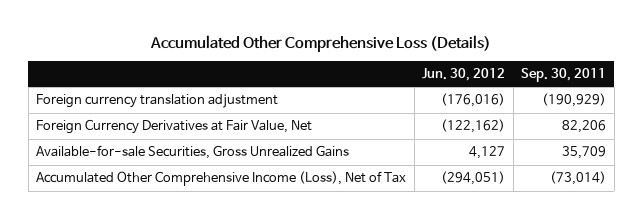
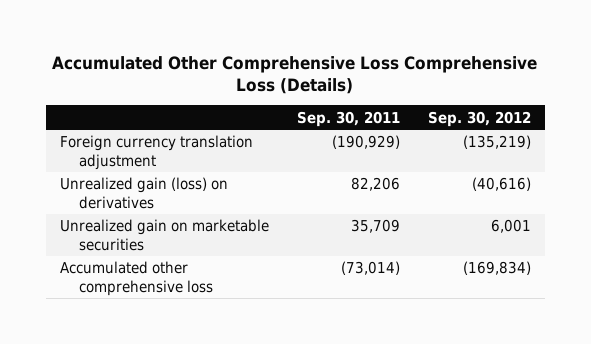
- Accumulated Other Comprehensive Loss (Details)
+ Accumulated Other Comprehensive Loss Comprehensive Loss (Details)
- | Jun. 30, 2012 | Sep. 30, 2011
+ | Sep. 30, 2011 | Sep. 30, 2012
- Foreign Currency Derivatives at Fair Value, Net | (122,162) | 82,206
- Available-for-sale Securities, Gross Unrealized Gains | 4,127 | 35,709
- Accumulated Other Comprehensive Income (Loss), Net of Tax | (294,051) | (73,014)
+ Unrealized gain (loss) on derivatives | 82,206 | (40,616)
+ Unrealized gain on marketable securities | 35,709 | 6,001
+ Accumulated other comprehensive loss | (73,014) | (169,834)

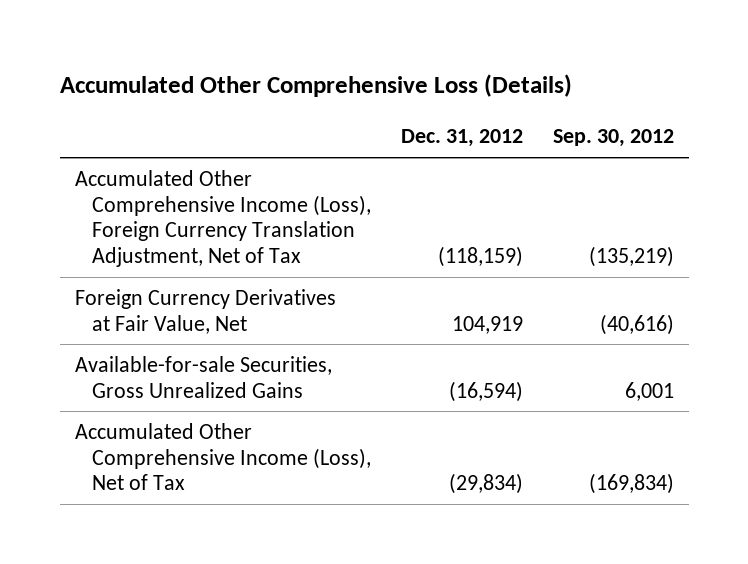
- Accumulated Other Comprehensive Loss Comprehensive Loss (Details)
+ Accumulated Other Comprehensive Loss (Details)
- | Sep. 30, 2011 | Sep. 30, 2012
+ | Dec. 31, 2012 | Sep. 30, 2012
- Foreign currency translation adjustment | (190,929) | (135,219)
- Unrealized gain (loss) on derivatives | 82,206 | (40,616)
- Unrealized gain on marketable securities | 35,709 | 6,001
- Accumulated other comprehensive loss | (73,014) | (169,834)
+ Accumulated Other Comprehensive Income (Loss), Foreign Currency Translation Adjustment, Net of Tax | (118,159) | (135,219)
+ Foreign Currency Derivatives at Fair Value, Net | 104,919 | (40,616)
+ Available-for-sale Securities, Gross Unrealized Gains | (16,594) | 6,001
+ Accumulated Other Comprehensive Income (Loss), Net of Tax | (29,834) | (169,834)

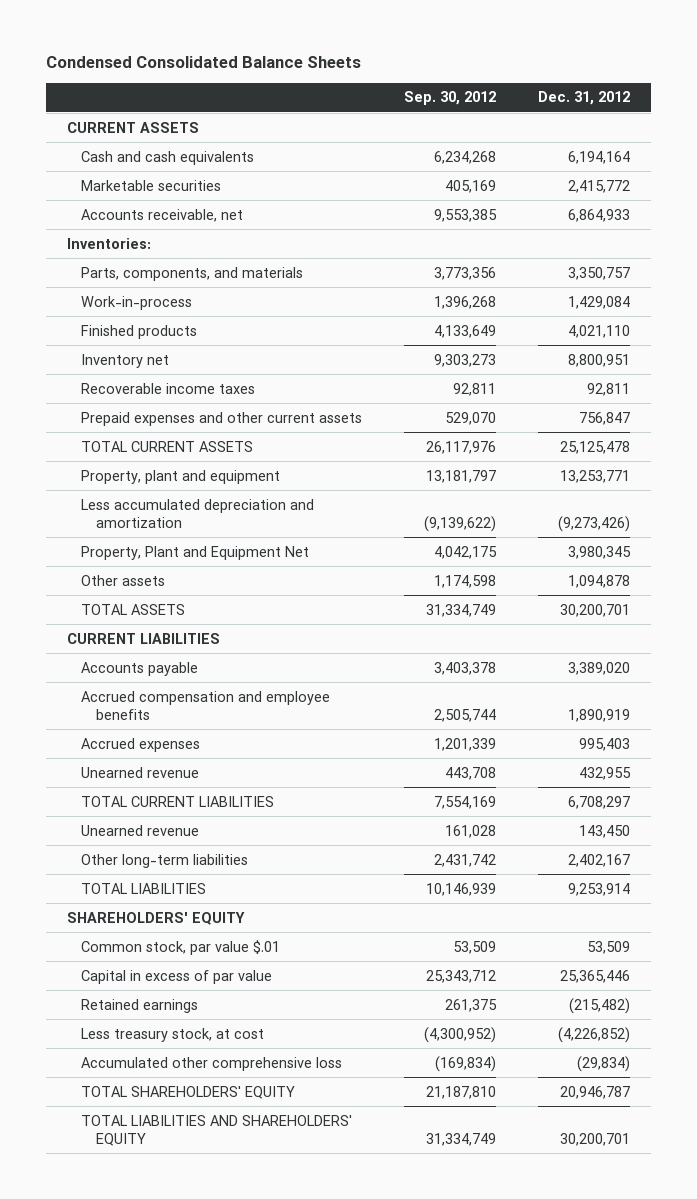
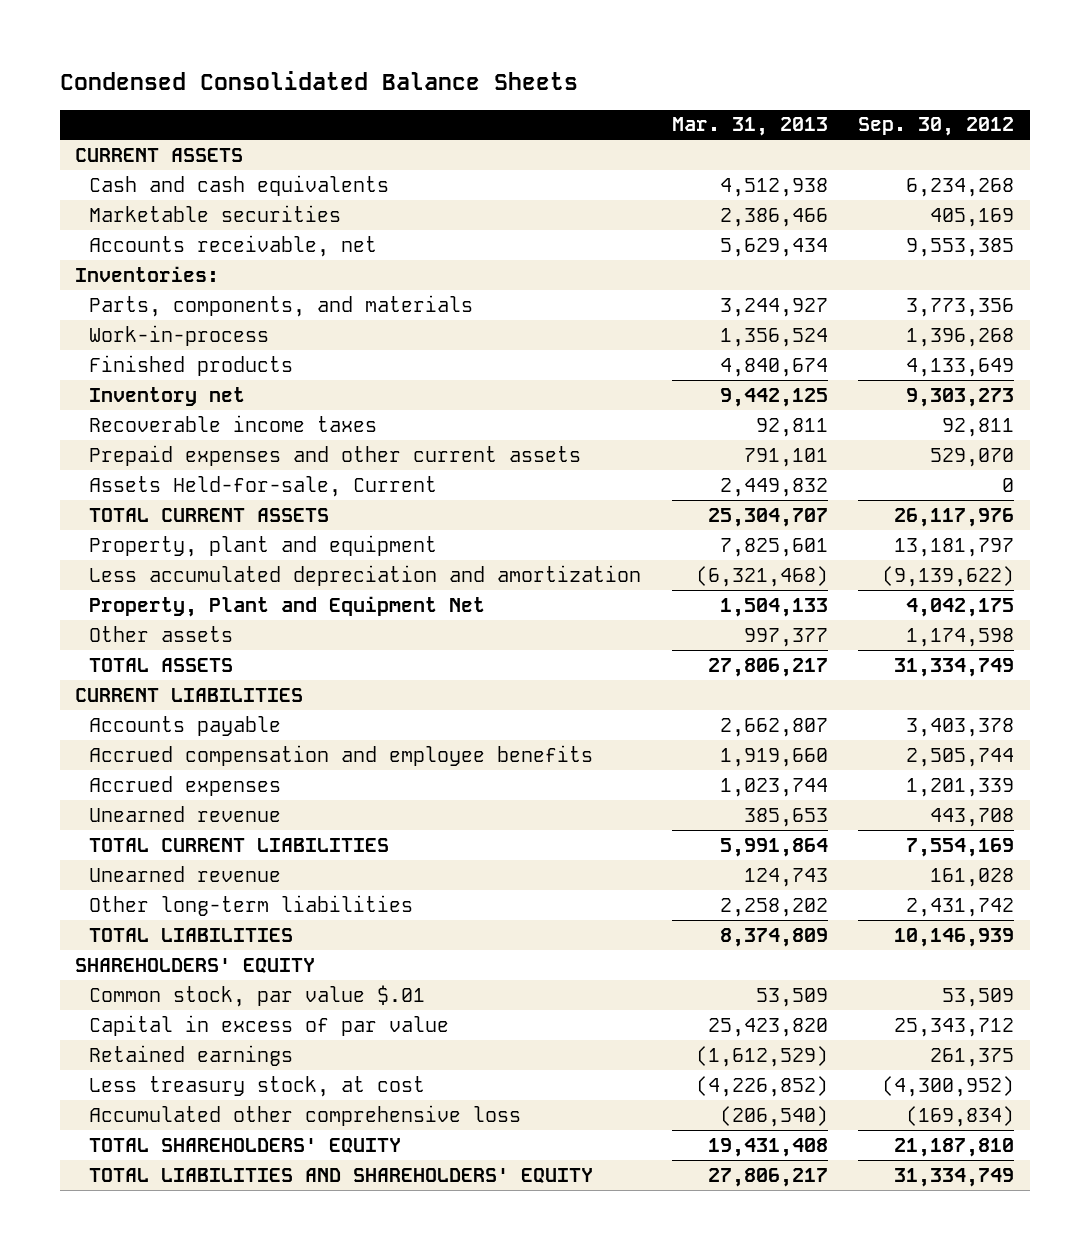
- | Sep. 30, 2012 | Dec. 31, 2012
+ | Mar. 31, 2013 | Sep. 30, 2012
+ Assets Held-for-sale, Current | 2,449,832 | 0

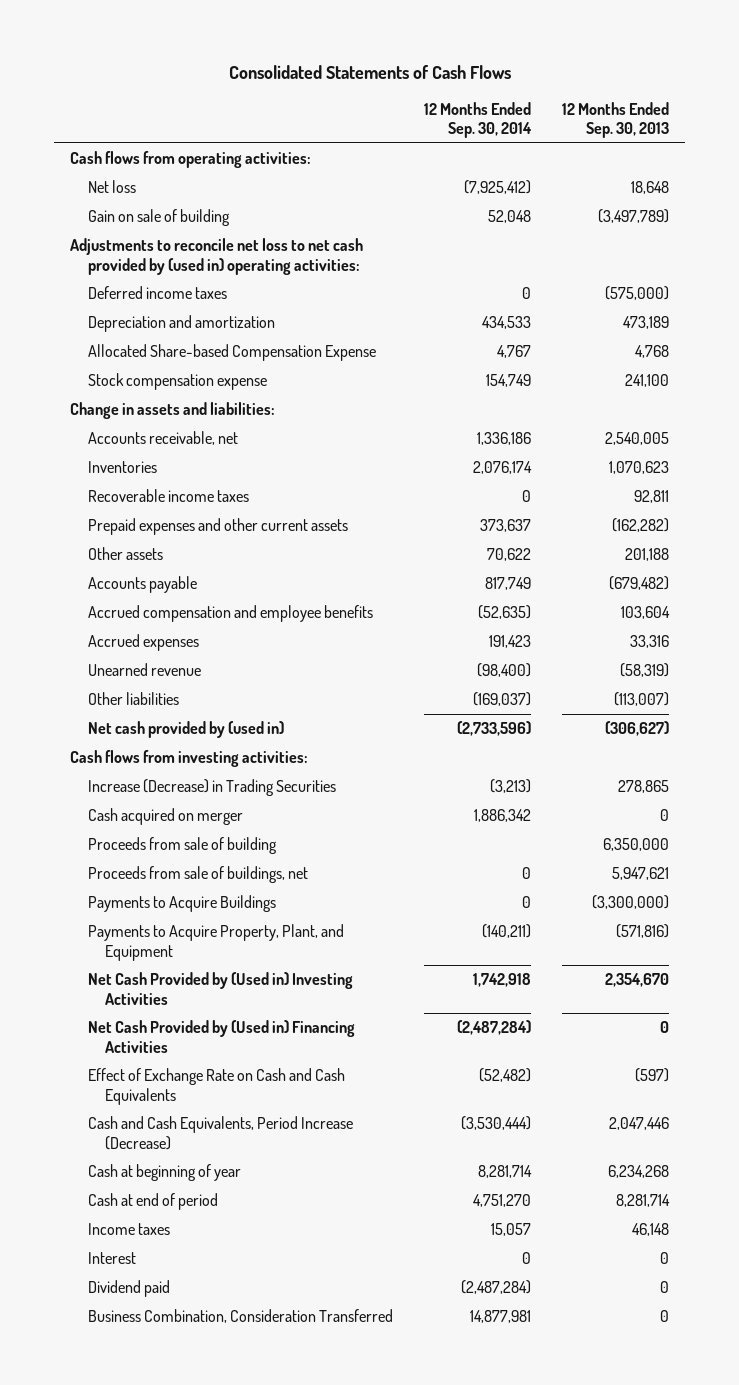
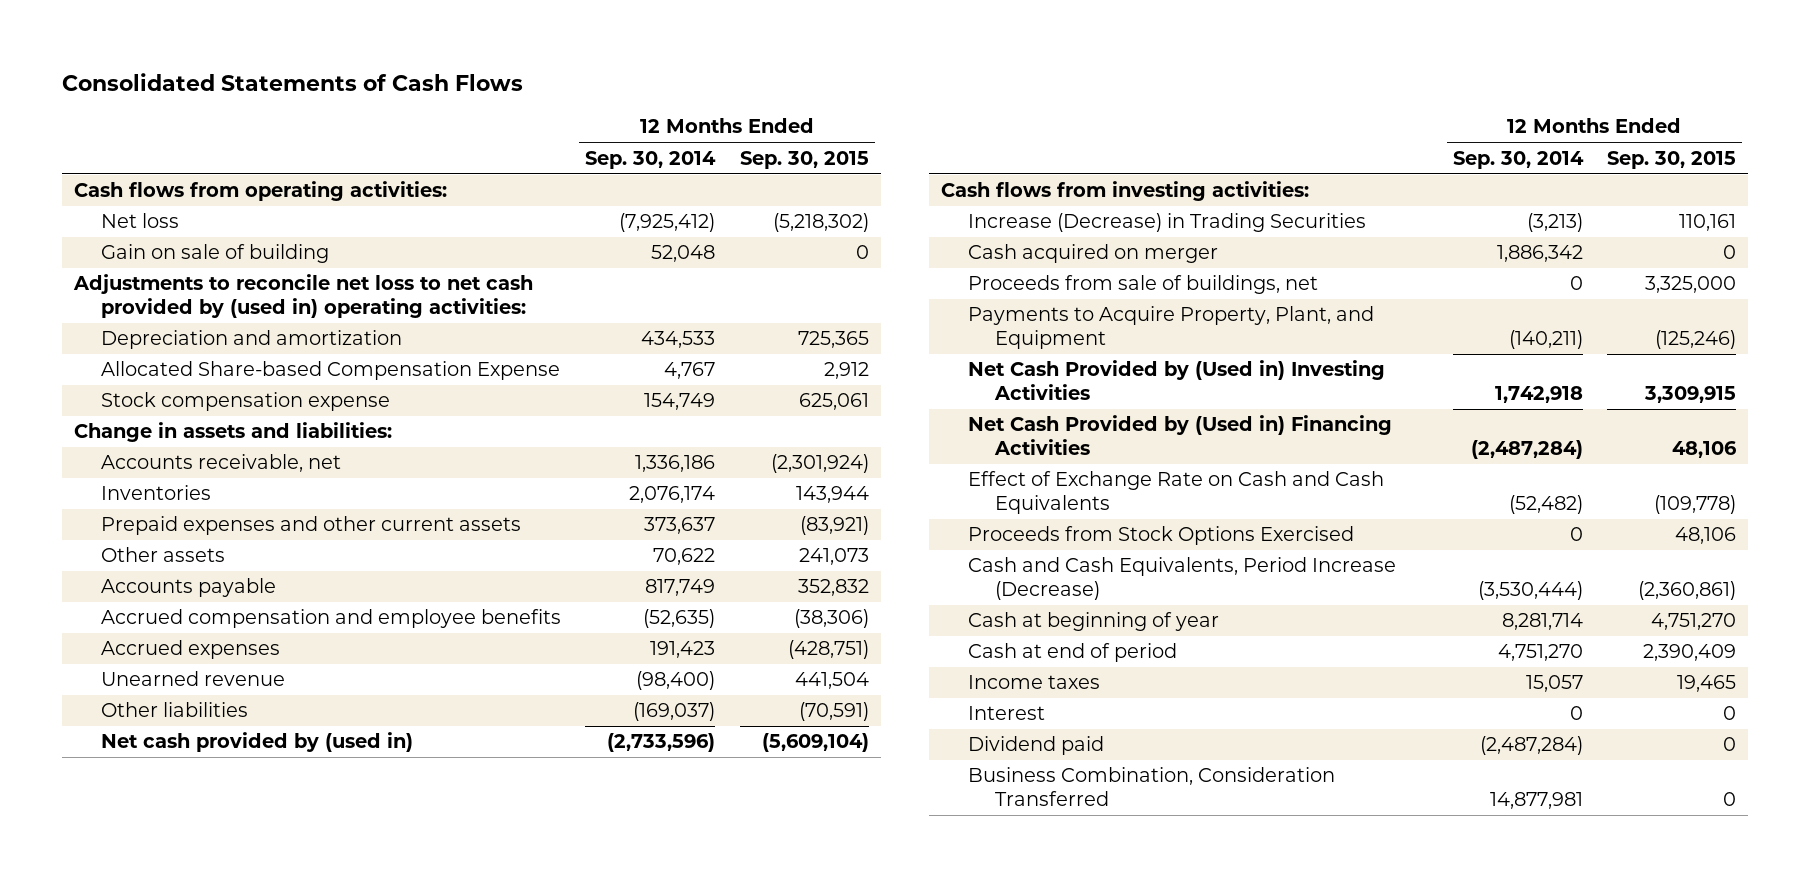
- | 12 Months Ended Sep. 30, 2014 | 12 Months Ended Sep. 30, 2013
+ | 12 Months Ended Sep. 30, 2014 | 12 Months Ended Sep. 30, 2015
- Deferred income taxes | 0 | (575,000)
- Recoverable income taxes | 0 | 92,811
- Proceeds from sale of building | | 6,350,000
- Payments to Acquire Buildings | 0 | (3,300,000)
+ Proceeds from Stock Options Exercised | 0 | 48,106

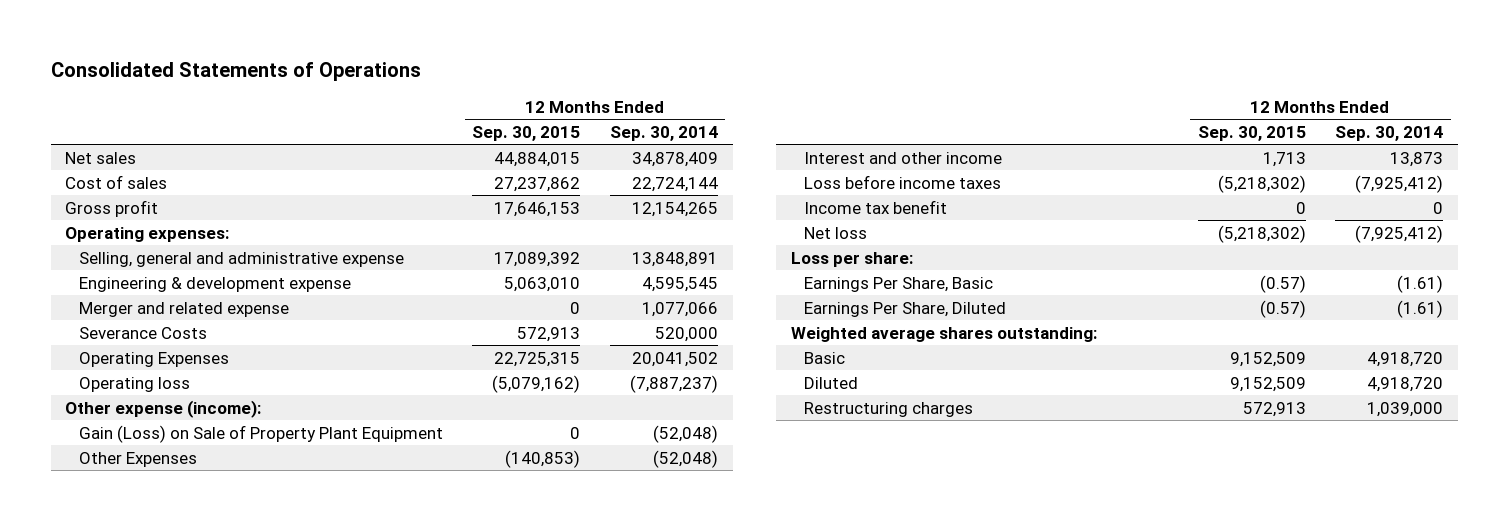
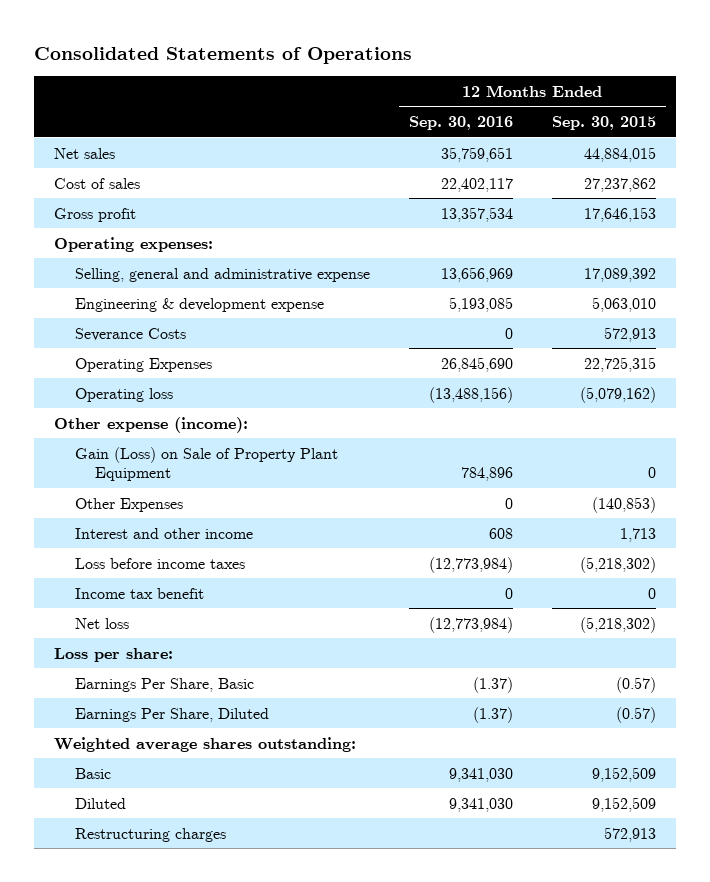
- | 12 Months Ended Sep. 30, 2015 | 12 Months Ended Sep. 30, 2014
+ | 12 Months Ended Sep. 30, 2016 | 12 Months Ended Sep. 30, 2015
- Merger and related expense | 0 | 1,077,066

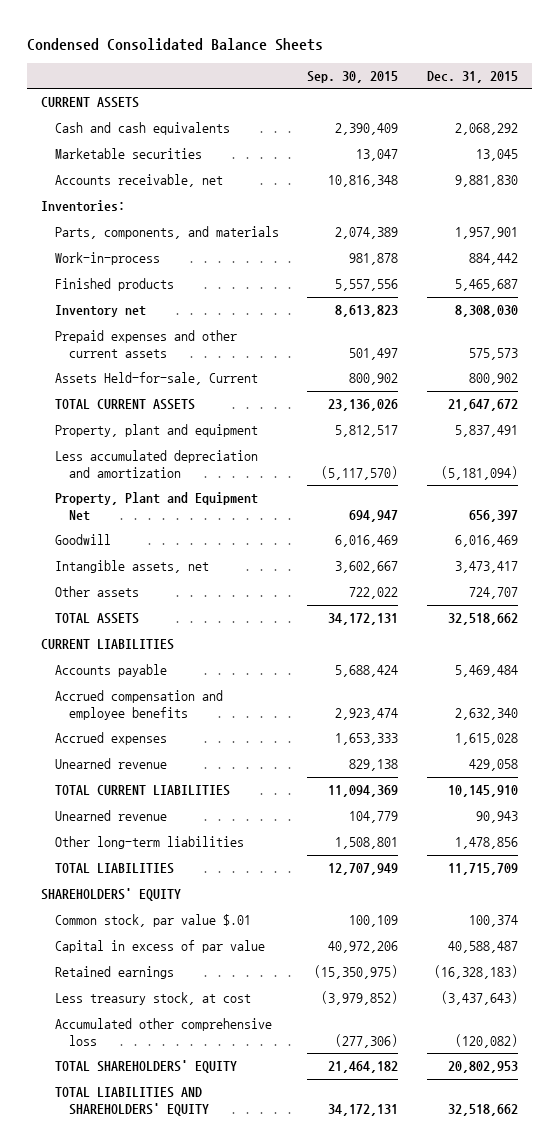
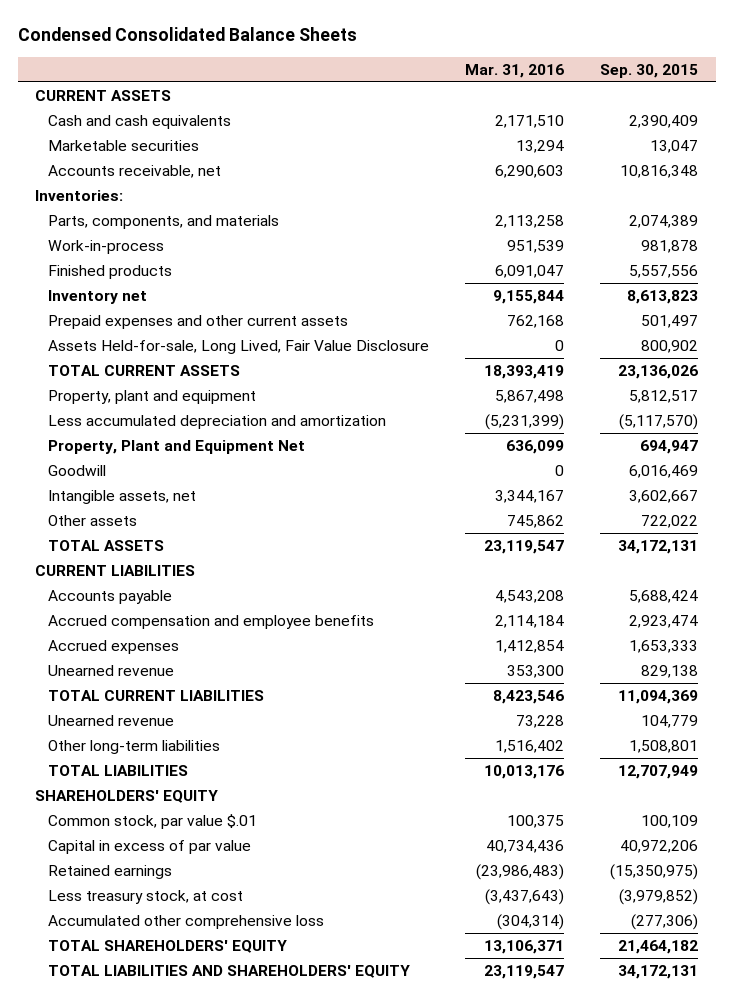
- | Sep. 30, 2015 | Dec. 31, 2015
+ | Mar. 31, 2016 | Sep. 30, 2015
- Assets Held-for-sale, Current | 800,902 | 800,902
+ Assets Held-for-sale, Long Lived, Fair Value Disclosure | 0 | 800,902

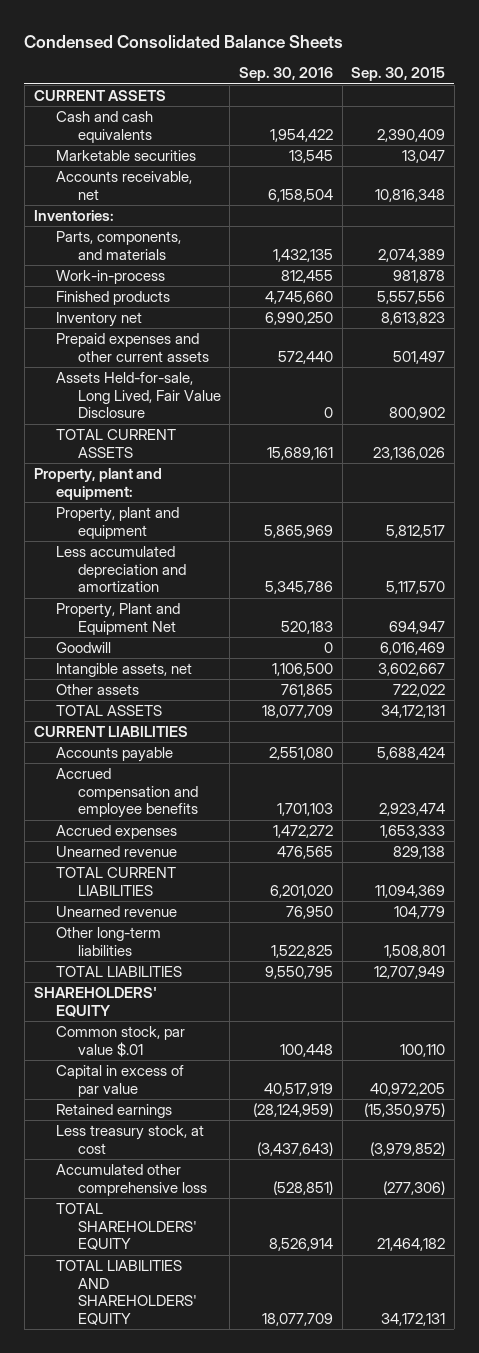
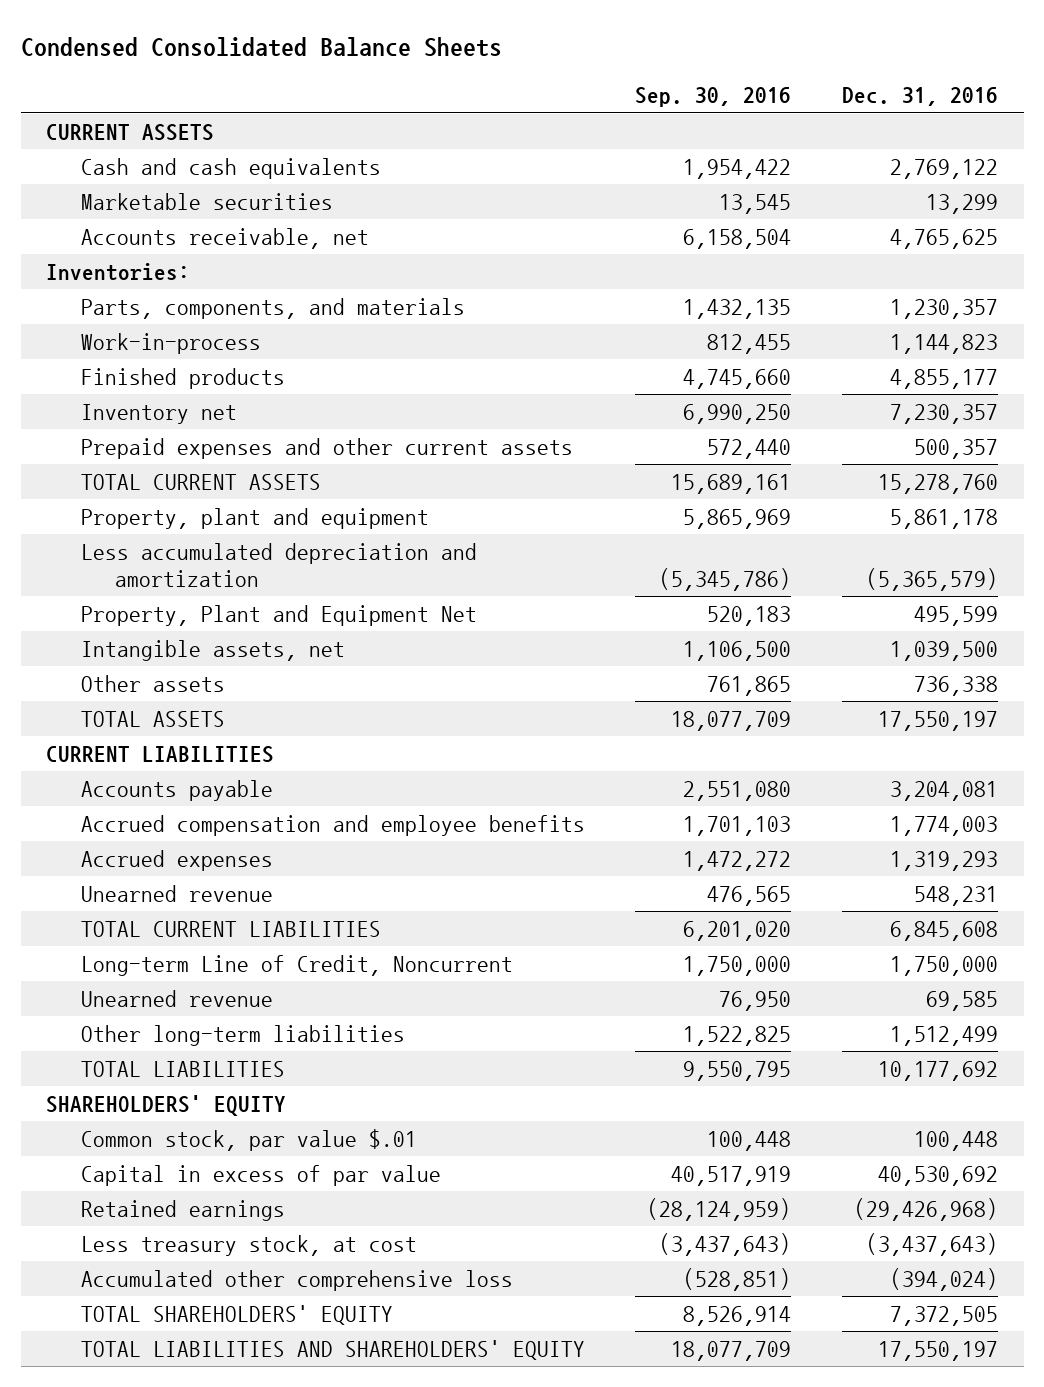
- | Sep. 30, 2016 | Sep. 30, 2015
+ | Sep. 30, 2016 | Dec. 31, 2016
- Assets Held-for-sale, Long Lived, Fair Value Disclosure | 0 | 800,902
- Property, plant and equipment:
- Less accumulated depreciation and amortization | 5,345,786 | 5,117,570
+ Less accumulated depreciation and amortization | (5,345,786) | (5,365,579)
- Goodwill | 0 | 6,016,469
+ Long-term Line of Credit, Noncurrent | 1,750,000 | 1,750,000

